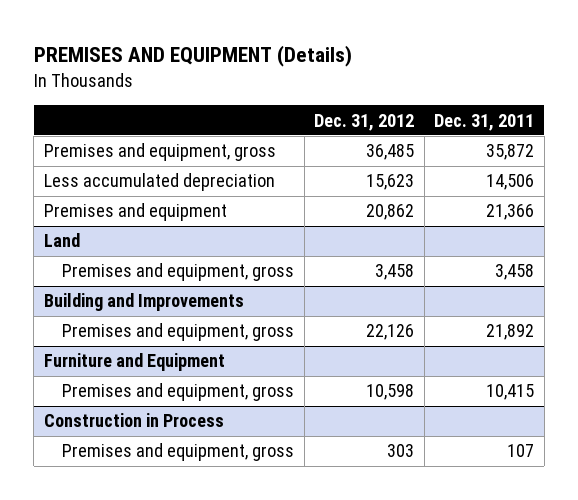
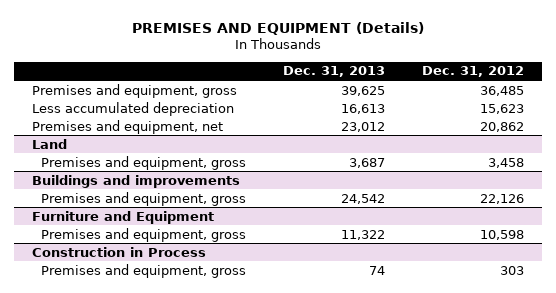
- | Dec. 31, 2012 | Dec. 31, 2011
+ | Dec. 31, 2013 | Dec. 31, 2012
- Premises and equipment | 20,862 | 21,366
+ Premises and equipment, net | 23,012 | 20,862
- Building and Improvements
+ Buildings and improvements

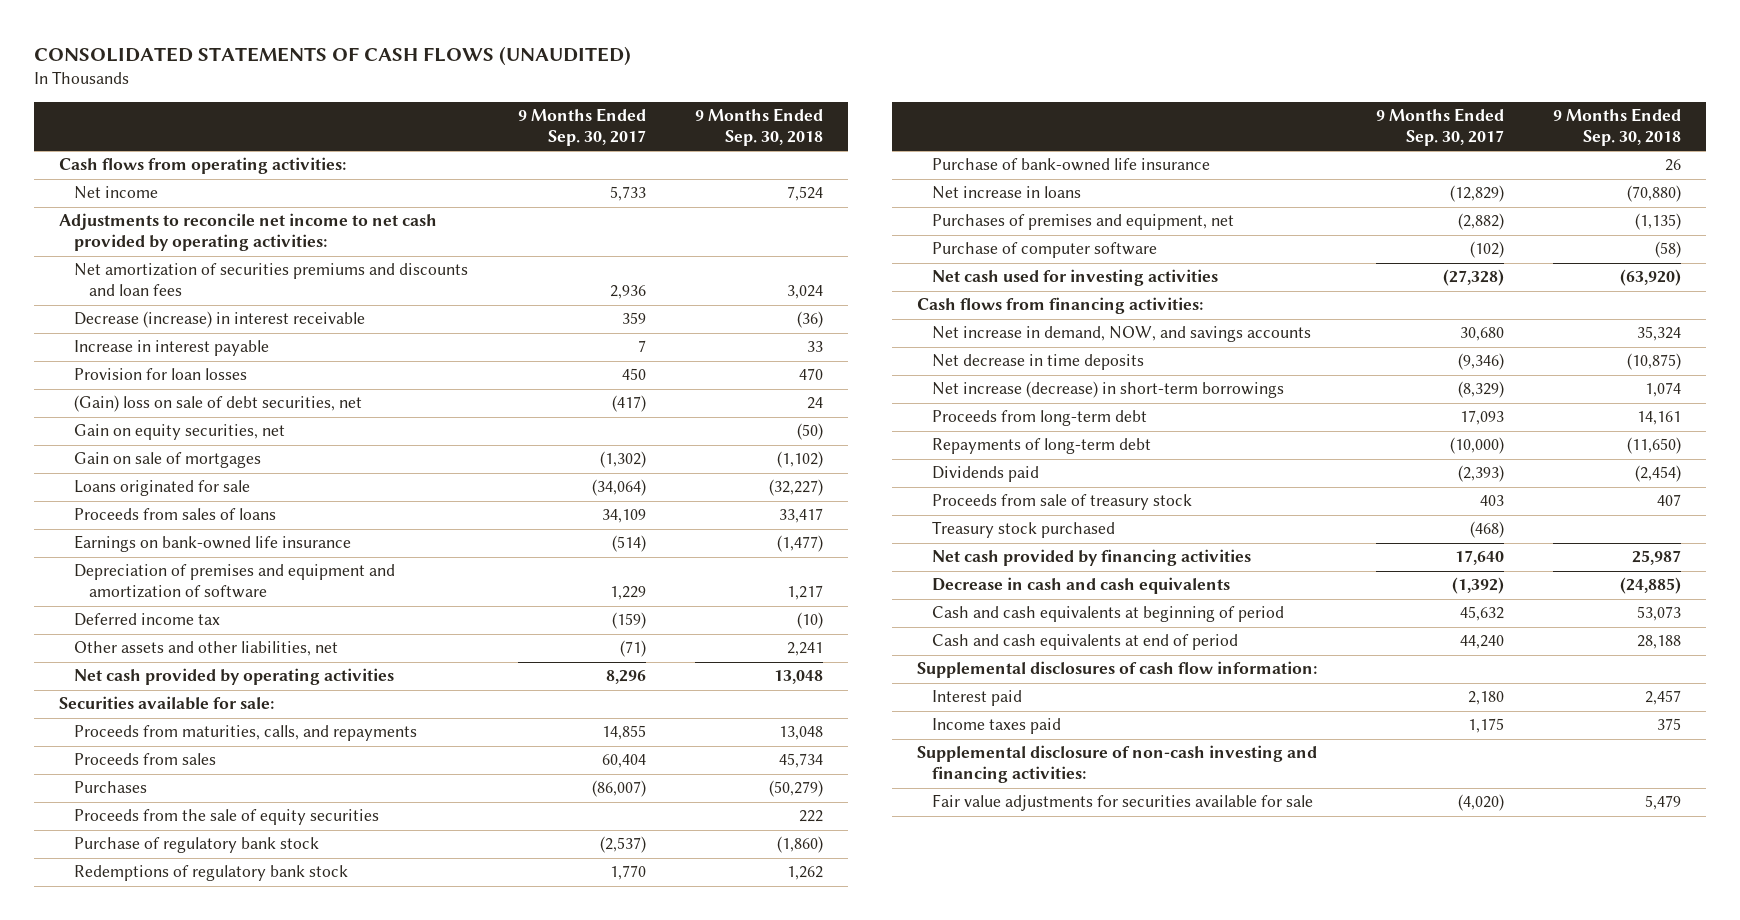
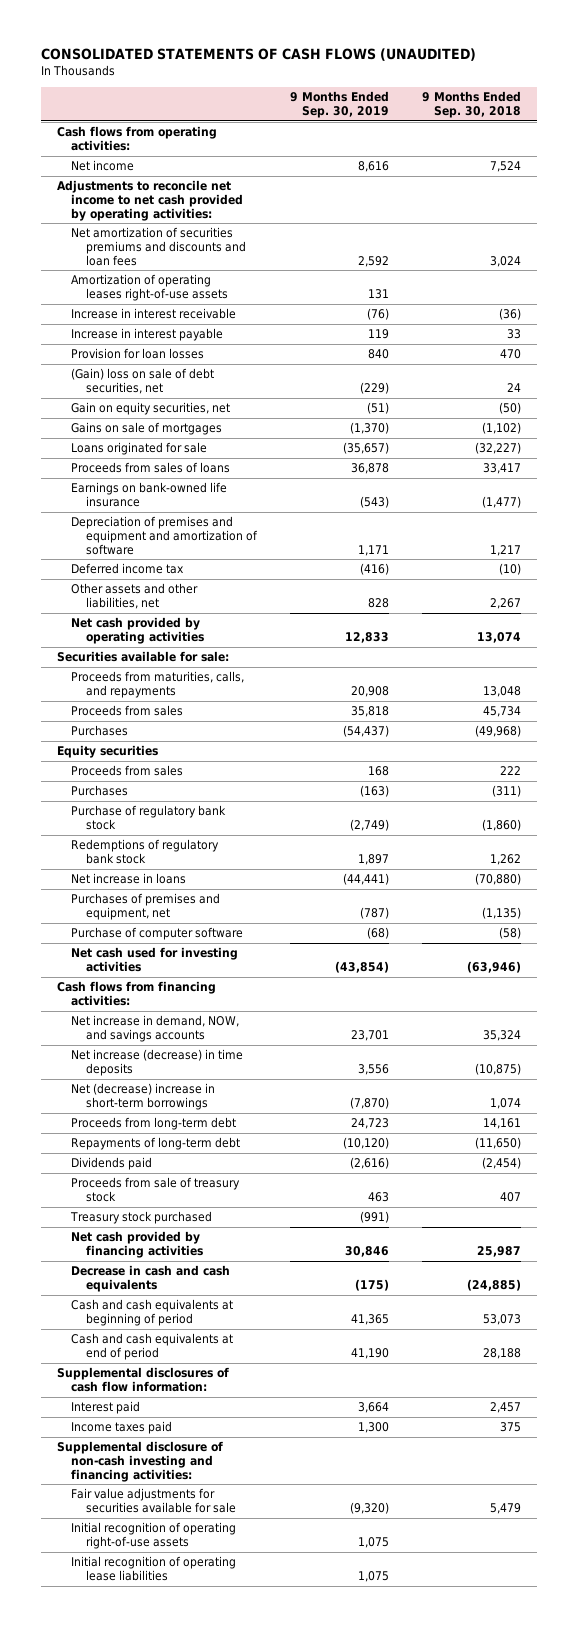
- | 9 Months Ended Sep. 30, 2017 | 9 Months Ended Sep. 30, 2018
+ | 9 Months Ended Sep. 30, 2019 | 9 Months Ended Sep. 30, 2018
- Decrease (increase) in interest receivable | 359 | (36)
+ Amortization of operating leases right-of-use assets | 131 |
+ Increase in interest receivable | (76) | (36)
- Gain on sale of mortgages | (1,302) | (1,102)
+ Gains on sale of mortgages | (1,370) | (1,102)
- Other assets and other liabilities, net | (71) | 2,241
- Net cash provided by operating activities | 8,296 | 13,048
+ Other assets and other liabilities, net | 828 | 2,267
+ Net cash provided by operating activities | 12,833 | 13,074
- Purchases | (86,007) | (50,279)
- Proceeds from the sale of equity securities | | 222
+ Purchases | (54,437) | (49,968)
+ Equity securities
+ Proceeds from sales | 168 | 222
+ Purchases | (163) | (311)
- Purchase of bank-owned life insurance | | 26
- Net cash used for investing activities | (27,328) | (63,920)
+ Net cash used for investing activities | (43,854) | (63,946)
- Net decrease in time deposits | (9,346) | (10,875)
- Net increase (decrease) in short-term borrowings | (8,329) | 1,074
+ Net increase (decrease) in time deposits | 3,556 | (10,875)
+ Net (decrease) increase in short-term borrowings | (7,870) | 1,074
+ Initial recognition of operating right-of-use assets | 1,075 |
+ Initial recognition of operating lease liabilities | 1,075 |

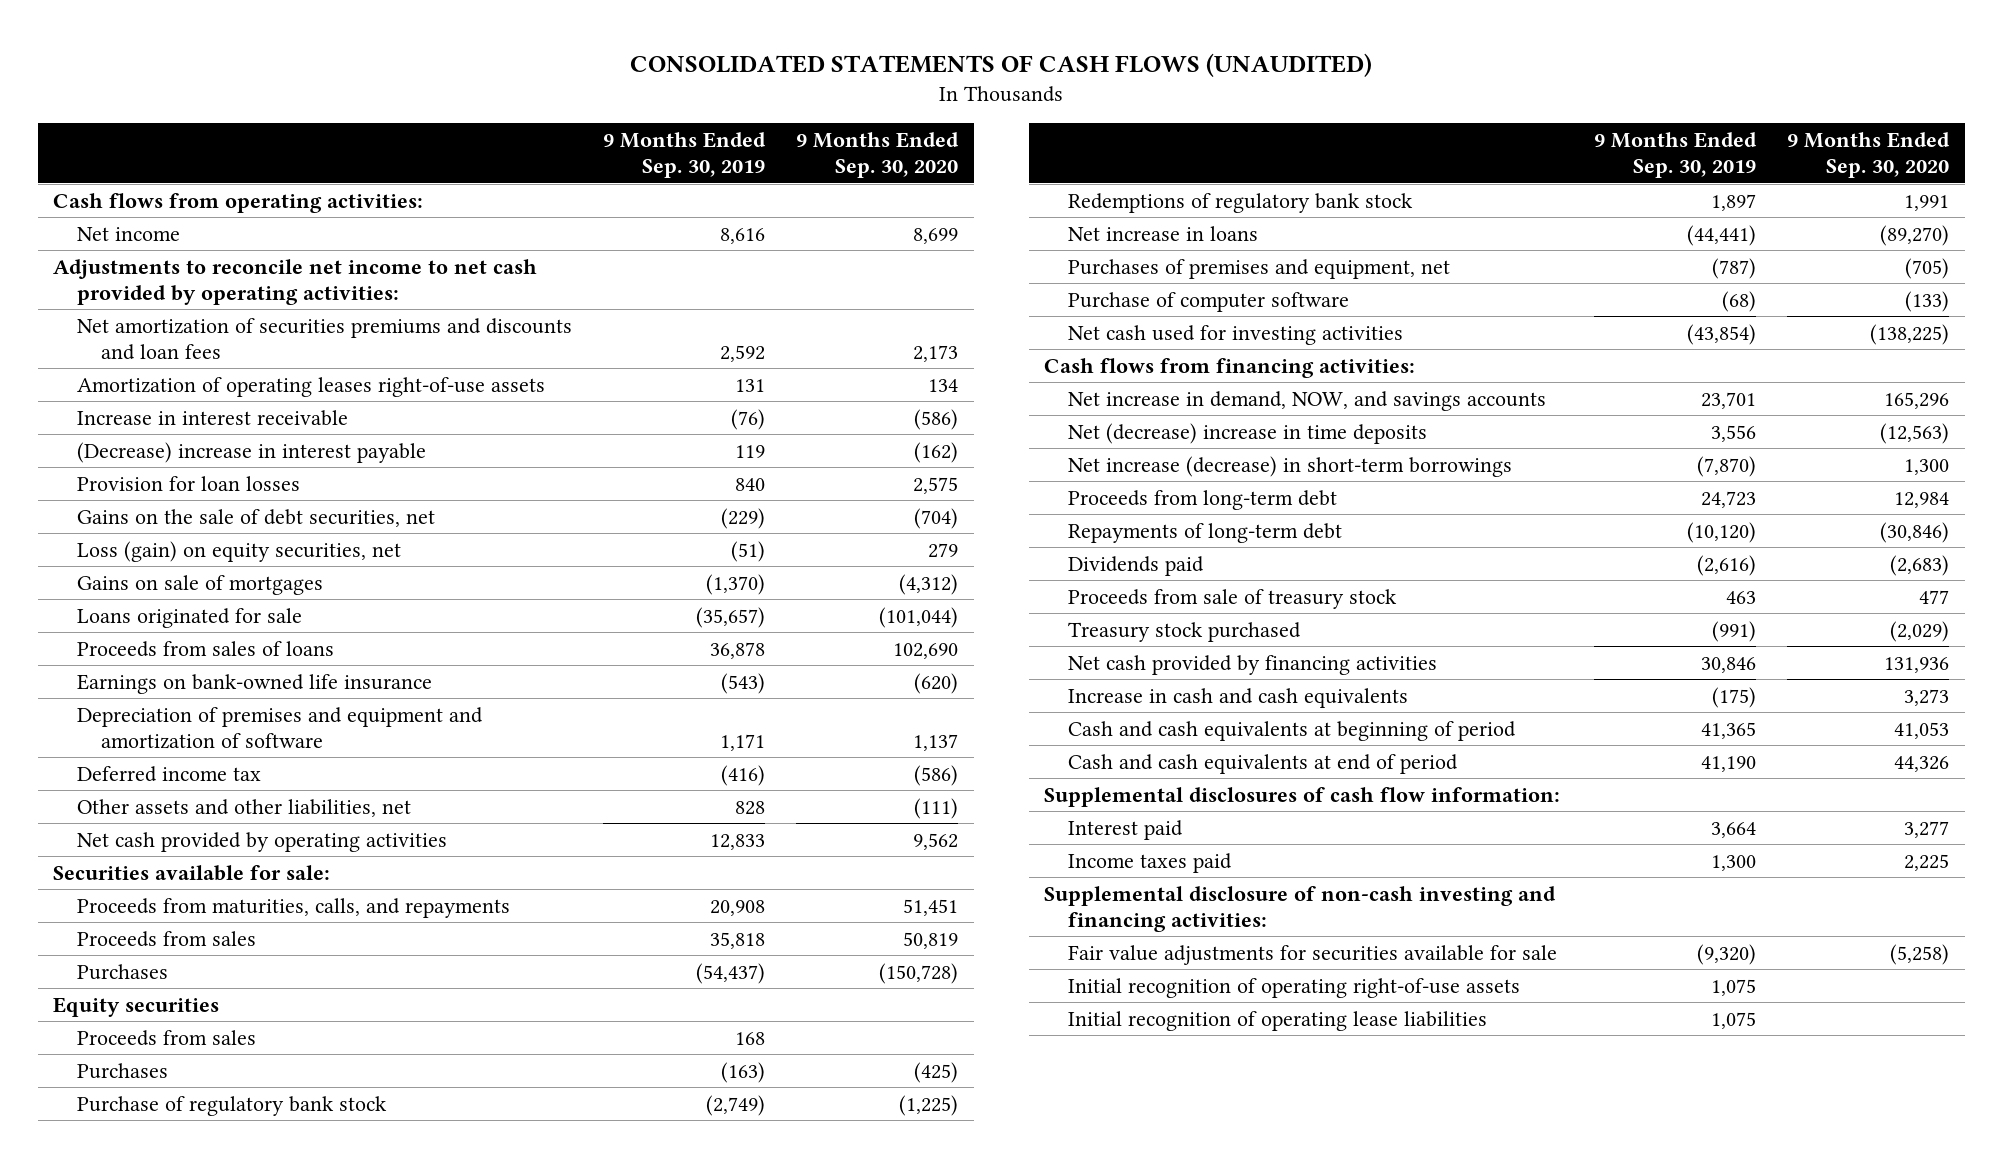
- | 9 Months Ended Sep. 30, 2019 | 9 Months Ended Sep. 30, 2018
+ | 9 Months Ended Sep. 30, 2019 | 9 Months Ended Sep. 30, 2020
- Increase in interest payable | 119 | 33
+ (Decrease) increase in interest payable | 119 | (162)
- (Gain) loss on sale of debt securities, net | (229) | 24
- Gain on equity securities, net | (51) | (50)
+ Gains on the sale of debt securities, net | (229) | (704)
+ Loss (gain) on equity securities, net | (51) | 279
- Net increase (decrease) in time deposits | 3,556 | (10,875)
- Net (decrease) increase in short-term borrowings | (7,870) | 1,074
+ Net (decrease) increase in time deposits | 3,556 | (12,563)
+ Net increase (decrease) in short-term borrowings | (7,870) | 1,300
- Decrease in cash and cash equivalents | (175) | (24,885)
+ Increase in cash and cash equivalents | (175) | 3,273

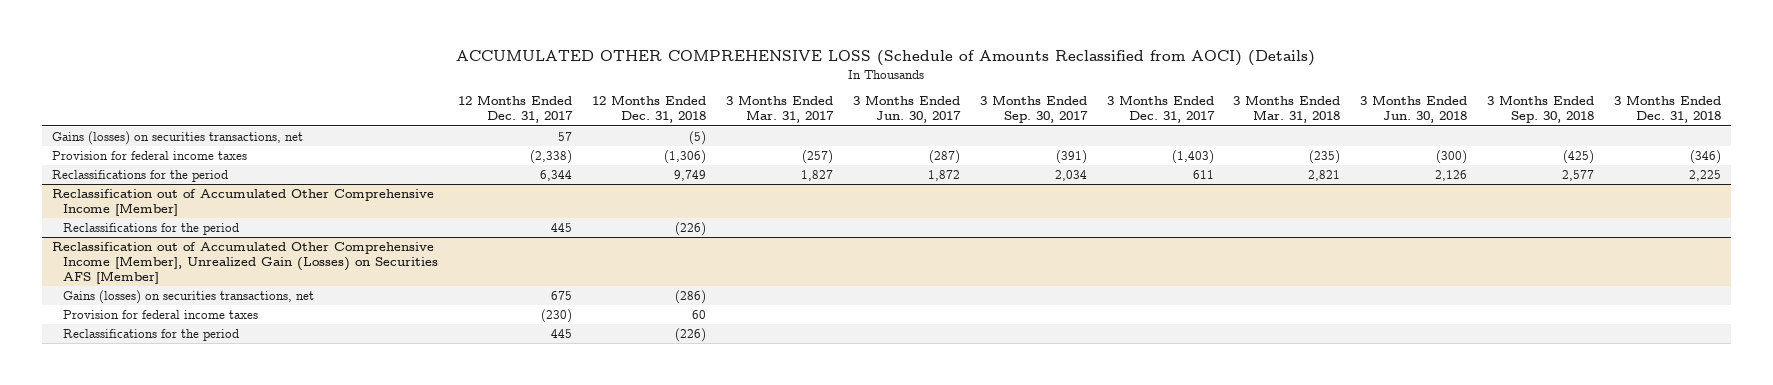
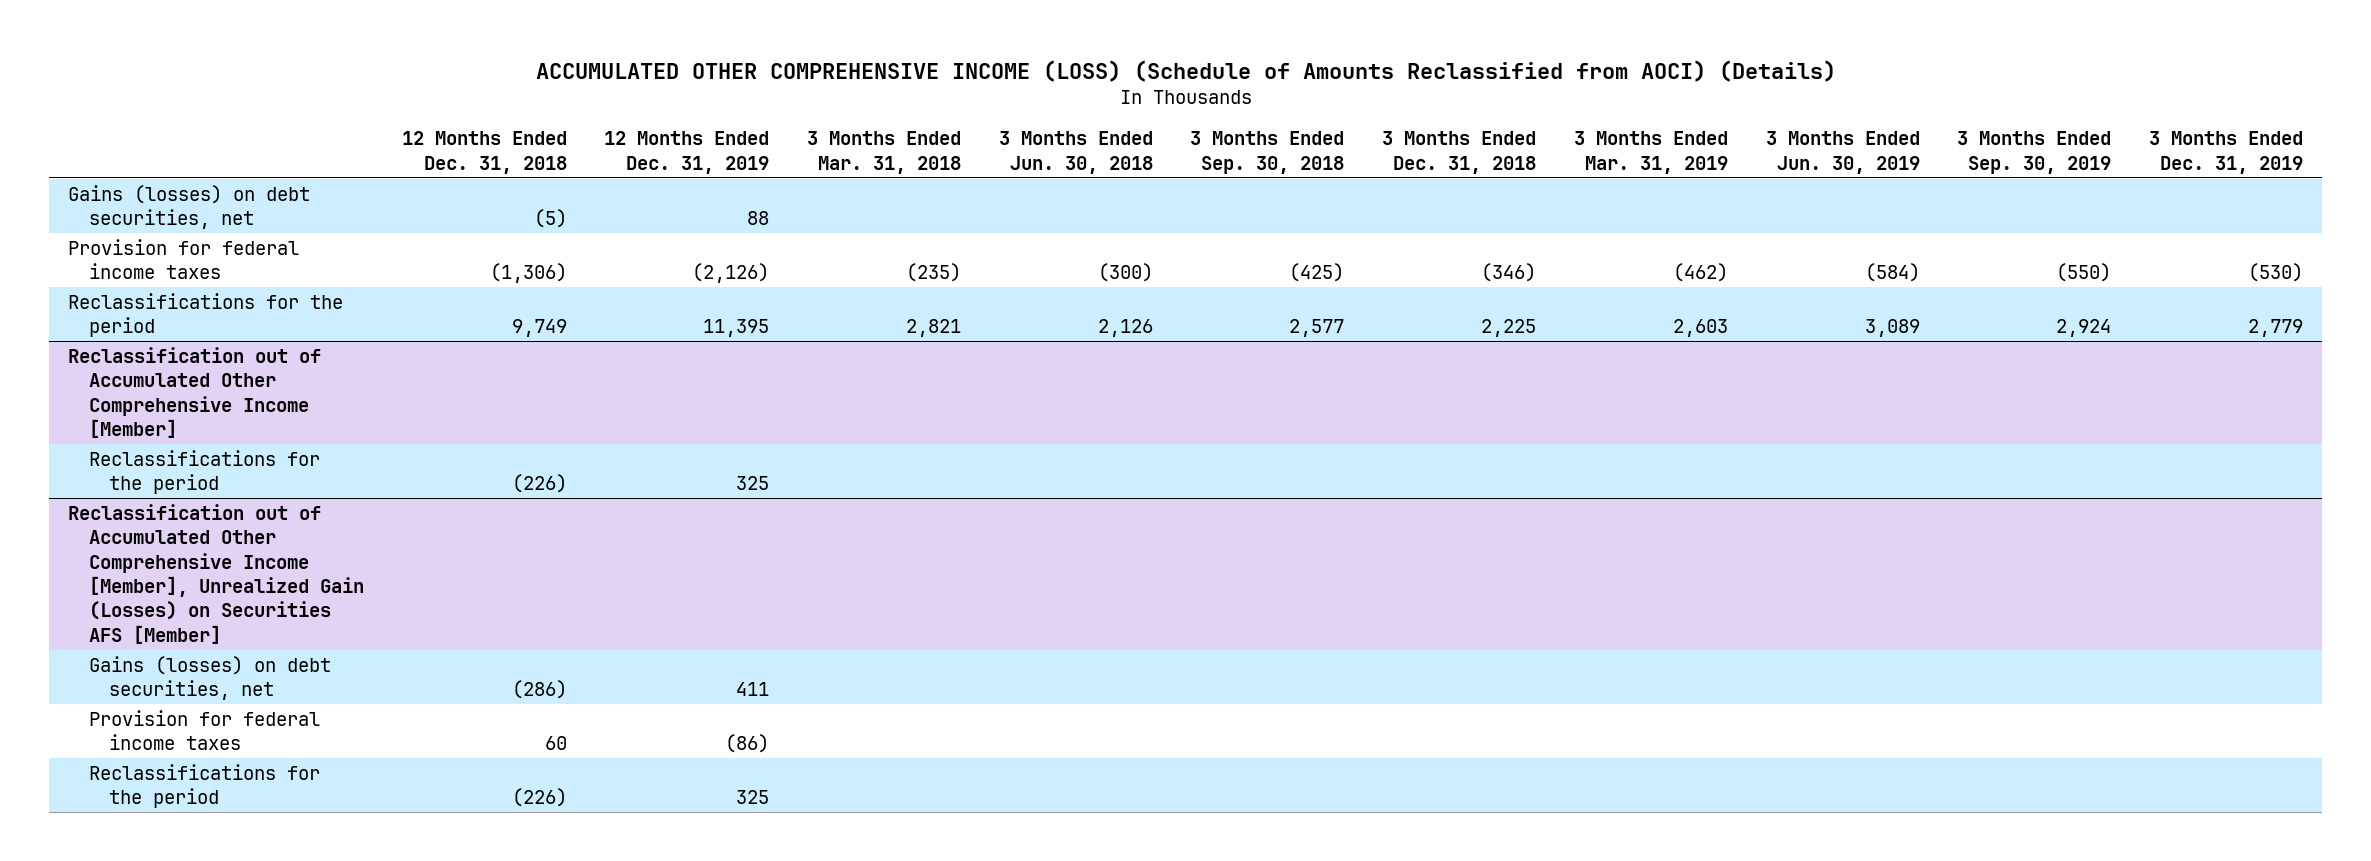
- ACCUMULATED OTHER COMPREHENSIVE LOSS (Schedule of Amounts Reclassified from AOCI) (Details)
+ ACCUMULATED OTHER COMPREHENSIVE INCOME (LOSS) (Schedule of Amounts Reclassified from AOCI) (Details)
- | 12 Months Ended Dec. 31, 2017 | 12 Months Ended Dec. 31, 2018 | 3 Months Ended Mar. 31, 2017 | 3 Months Ended Jun. 30, 2017 | 3 Months Ended Sep. 30, 2017 | 3 Months Ended Dec. 31, 2017 | 3 Months Ended Mar. 31, 2018 | 3 Months Ended Jun. 30, 2018 | 3 Months Ended Sep. 30, 2018 | 3 Months Ended Dec. 31, 2018
+ | 12 Months Ended Dec. 31, 2018 | 12 Months Ended Dec. 31, 2019 | 3 Months Ended Mar. 31, 2018 | 3 Months Ended Jun. 30, 2018 | 3 Months Ended Sep. 30, 2018 | 3 Months Ended Dec. 31, 2018 | 3 Months Ended Mar. 31, 2019 | 3 Months Ended Jun. 30, 2019 | 3 Months Ended Sep. 30, 2019 | 3 Months Ended Dec. 31, 2019
- Gains (losses) on securities transactions, net | 57 | (5) | | | | | | | |
+ Gains (losses) on debt securities, net | (5) | 88 | | | | | | | |
@ Reclassification out of Accumulated Other Comprehensive Income [Member], Unrealized Gain (Losses) on Securities AFS [Member]
- Gains (losses) on securities transactions, net | 675 | (286) | | | | | | | |
+ Gains (losses) on debt securities, net | (286) | 411 | | | | | | | |

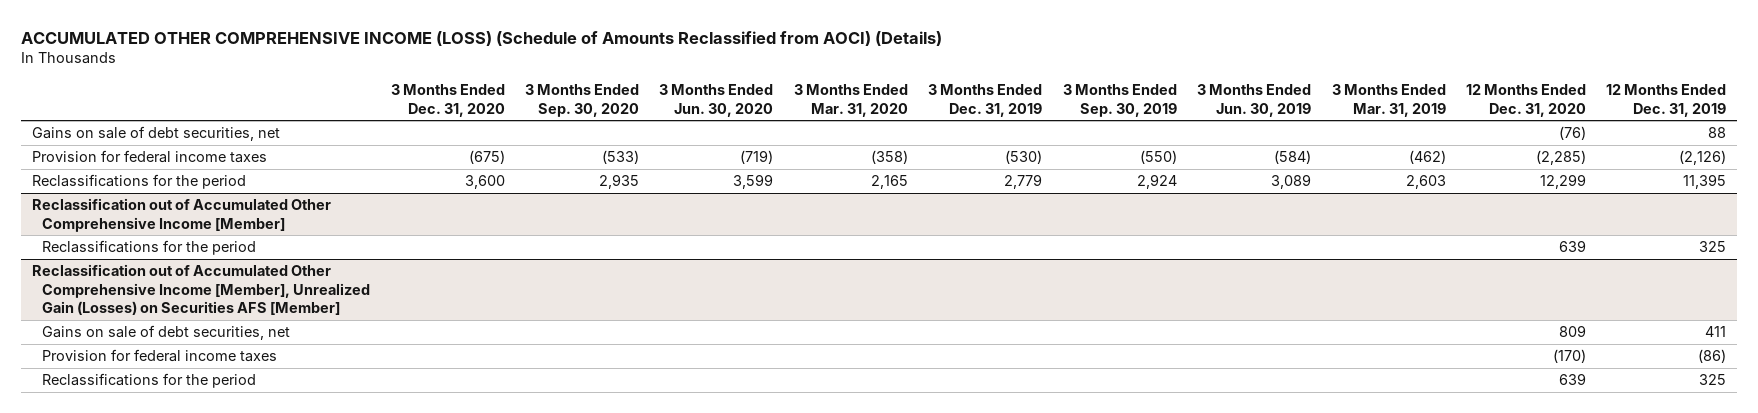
- | 12 Months Ended Dec. 31, 2018 | 12 Months Ended Dec. 31, 2019 | 3 Months Ended Mar. 31, 2018 | 3 Months Ended Jun. 30, 2018 | 3 Months Ended Sep. 30, 2018 | 3 Months Ended Dec. 31, 2018 | 3 Months Ended Mar. 31, 2019 | 3 Months Ended Jun. 30, 2019 | 3 Months Ended Sep. 30, 2019 | 3 Months Ended Dec. 31, 2019
+ | 3 Months Ended Dec. 31, 2020 | 3 Months Ended Sep. 30, 2020 | 3 Months Ended Jun. 30, 2020 | 3 Months Ended Mar. 31, 2020 | 3 Months Ended Dec. 31, 2019 | 3 Months Ended Sep. 30, 2019 | 3 Months Ended Jun. 30, 2019 | 3 Months Ended Mar. 31, 2019 | 12 Months Ended Dec. 31, 2020 | 12 Months Ended Dec. 31, 2019
- Gains (losses) on debt securities, net | (5) | 88 | | | | | | | |
+ Gains on sale of debt securities, net | | | | | | | | | (76) | 88
@ Reclassification out of Accumulated Other Comprehensive Income [Member], Unrealized Gain (Losses) on Securities AFS [Member]
- Gains (losses) on debt securities, net | (286) | 411 | | | | | | | |
+ Gains on sale of debt securities, net | | | | | | | | | 809 | 411

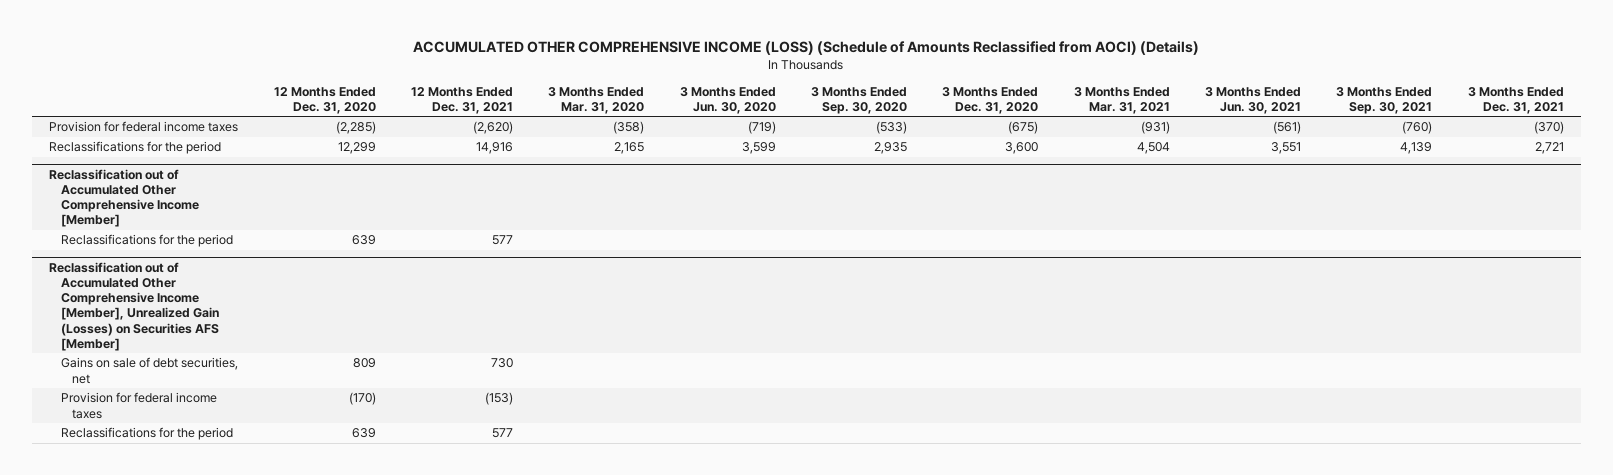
- | 3 Months Ended Dec. 31, 2020 | 3 Months Ended Sep. 30, 2020 | 3 Months Ended Jun. 30, 2020 | 3 Months Ended Mar. 31, 2020 | 3 Months Ended Dec. 31, 2019 | 3 Months Ended Sep. 30, 2019 | 3 Months Ended Jun. 30, 2019 | 3 Months Ended Mar. 31, 2019 | 12 Months Ended Dec. 31, 2020 | 12 Months Ended Dec. 31, 2019
+ | 12 Months Ended Dec. 31, 2020 | 12 Months Ended Dec. 31, 2021 | 3 Months Ended Mar. 31, 2020 | 3 Months Ended Jun. 30, 2020 | 3 Months Ended Sep. 30, 2020 | 3 Months Ended Dec. 31, 2020 | 3 Months Ended Mar. 31, 2021 | 3 Months Ended Jun. 30, 2021 | 3 Months Ended Sep. 30, 2021 | 3 Months Ended Dec. 31, 2021
- Gains on sale of debt securities, net | | | | | | | | | (76) | 88

